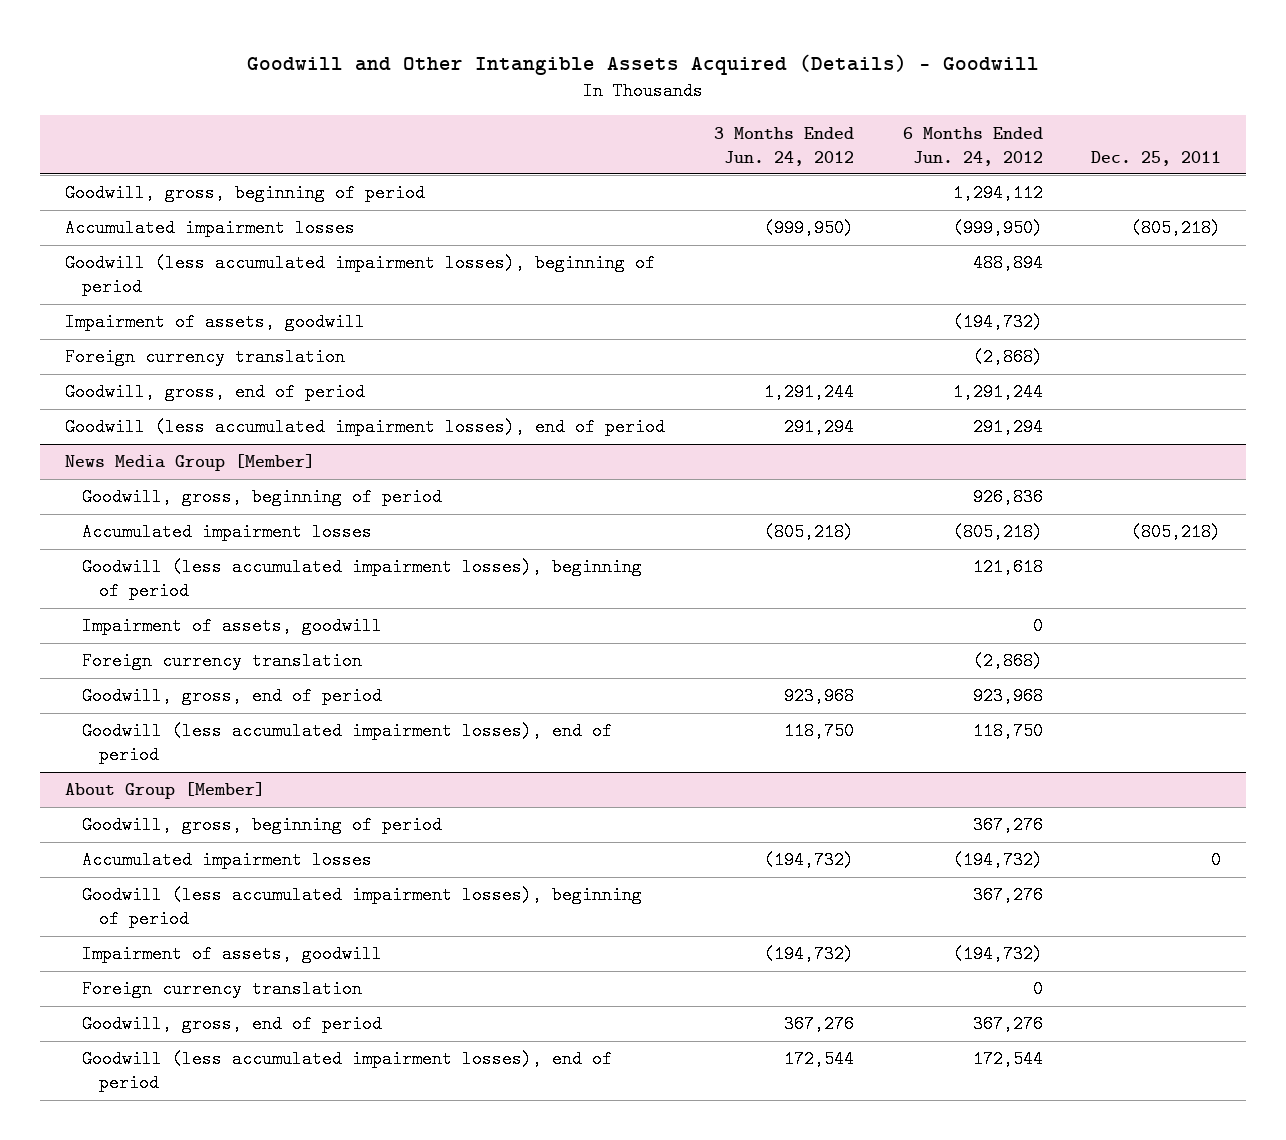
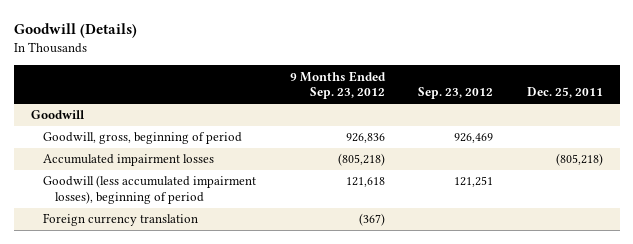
- Goodwill and Other Intangible Assets Acquired (Details) - Goodwill
+ Goodwill (Details)
- | 3 Months Ended Jun. 24, 2012 | 6 Months Ended Jun. 24, 2012 | Dec. 25, 2011
+ | 9 Months Ended Sep. 23, 2012 | Sep. 23, 2012 | Dec. 25, 2011
+ Goodwill
- Impairment of assets, goodwill | | (194,732) |
- Goodwill, gross, end of period | 1,291,244 | 1,291,244 |
- Goodwill (less accumulated impairment losses), end of period | 291,294 | 291,294 |
- News Media Group [Member]
- Goodwill, gross, beginning of period | | 926,836 |
- Accumulated impairment losses | (805,218) | (805,218) | (805,218)
- Goodwill (less accumulated impairment losses), beginning of period | | 121,618 |
- Impairment of assets, goodwill | | 0 |
- Foreign currency translation | | (2,868) |
- Goodwill, gross, end of period | 923,968 | 923,968 |
- Goodwill (less accumulated impairment losses), end of period | 118,750 | 118,750 |
- About Group [Member]
- Goodwill, gross, beginning of period | | 367,276 |
- Accumulated impairment losses | (194,732) | (194,732) | 0
- Goodwill (less accumulated impairment losses), beginning of period | | 367,276 |
- Impairment of assets, goodwill | (194,732) | (194,732) |
- Foreign currency translation | | 0 |
- Goodwill, gross, end of period | 367,276 | 367,276 |
- Goodwill (less accumulated impairment losses), end of period | 172,544 | 172,544 |

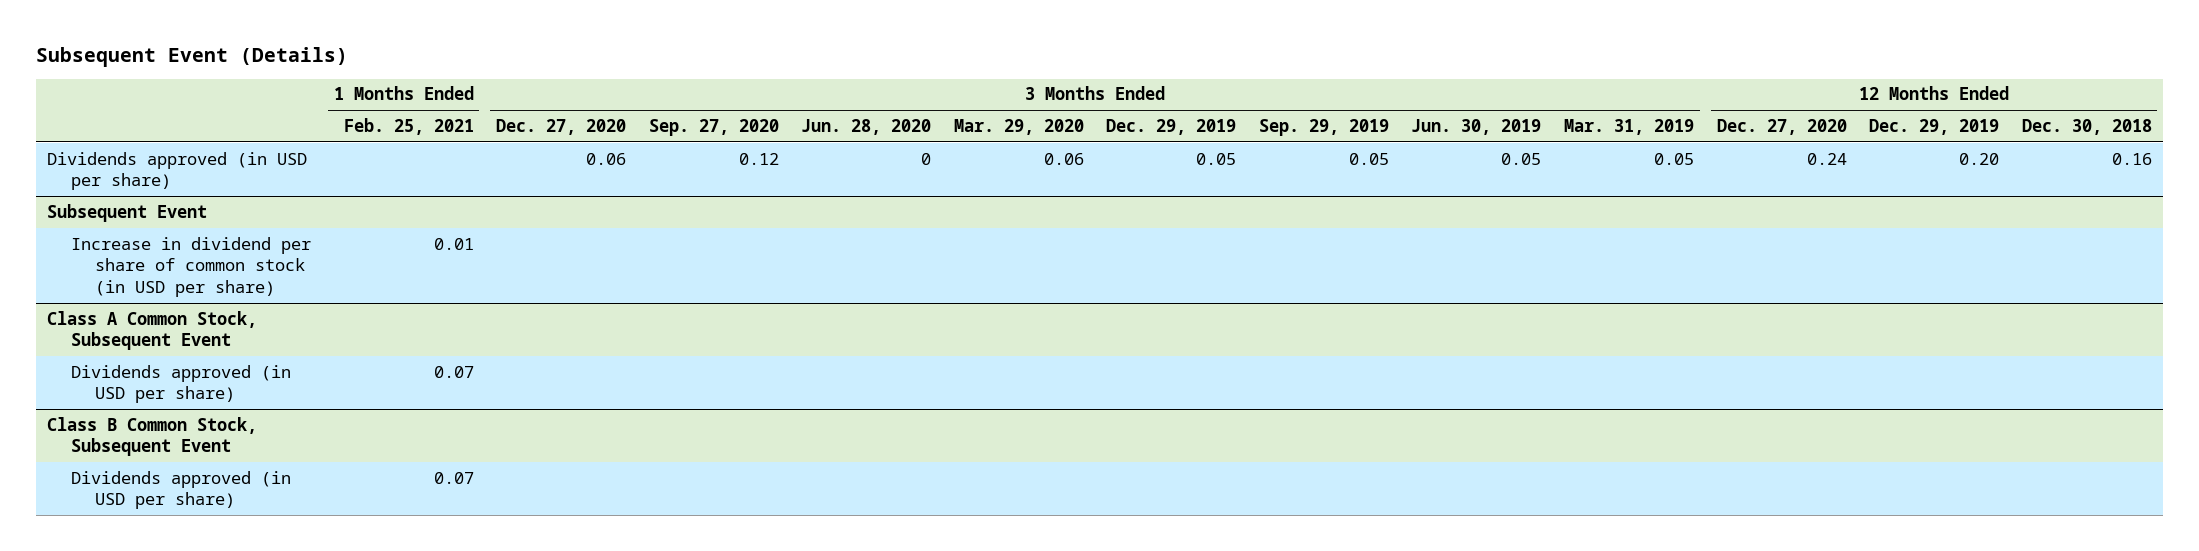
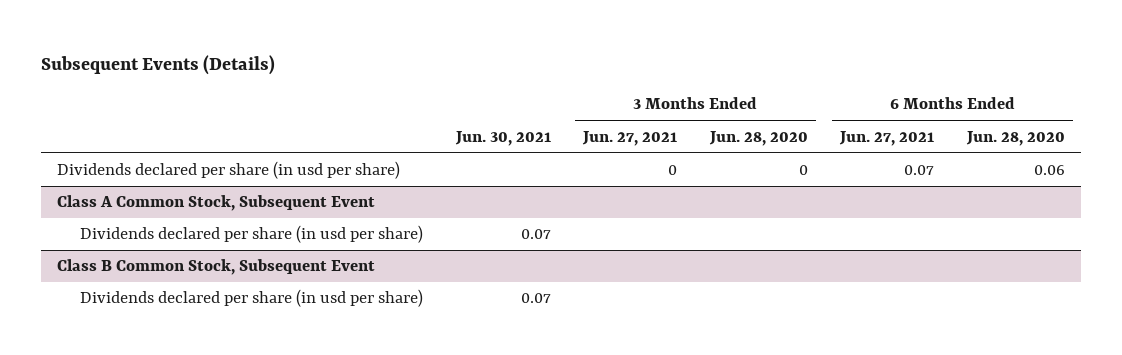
- Subsequent Event (Details)
+ Subsequent Events (Details)
- | 1 Months Ended Feb. 25, 2021 | 3 Months Ended Dec. 27, 2020 | 3 Months Ended Sep. 27, 2020 | 3 Months Ended Jun. 28, 2020 | 3 Months Ended Mar. 29, 2020 | 3 Months Ended Dec. 29, 2019 | 3 Months Ended Sep. 29, 2019 | 3 Months Ended Jun. 30, 2019 | 3 Months Ended Mar. 31, 2019 | 12 Months Ended Dec. 27, 2020 | 12 Months Ended Dec. 29, 2019 | 12 Months Ended Dec. 30, 2018
+ | Jun. 30, 2021 | 3 Months Ended Jun. 27, 2021 | 3 Months Ended Jun. 28, 2020 | 6 Months Ended Jun. 27, 2021 | 6 Months Ended Jun. 28, 2020
- Dividends approved (in USD per share) | | 0.06 | 0.12 | 0 | 0.06 | 0.05 | 0.05 | 0.05 | 0.05 | 0.24 | 0.20 | 0.16
- Subsequent Event
- Increase in dividend per share of common stock (in USD per share) | 0.01 | | | | | | | | | | |
+ Dividends declared per share (in usd per share) | | 0 | 0 | 0.07 | 0.06
@ Class A Common Stock, Subsequent Event
- Dividends approved (in USD per share) | 0.07 | | | | | | | | | | |
+ Dividends declared per share (in usd per share) | 0.07 | | | |
@ Class B Common Stock, Subsequent Event
- Dividends approved (in USD per share) | 0.07 | | | | | | | | | | |
+ Dividends declared per share (in usd per share) | 0.07 | | | |

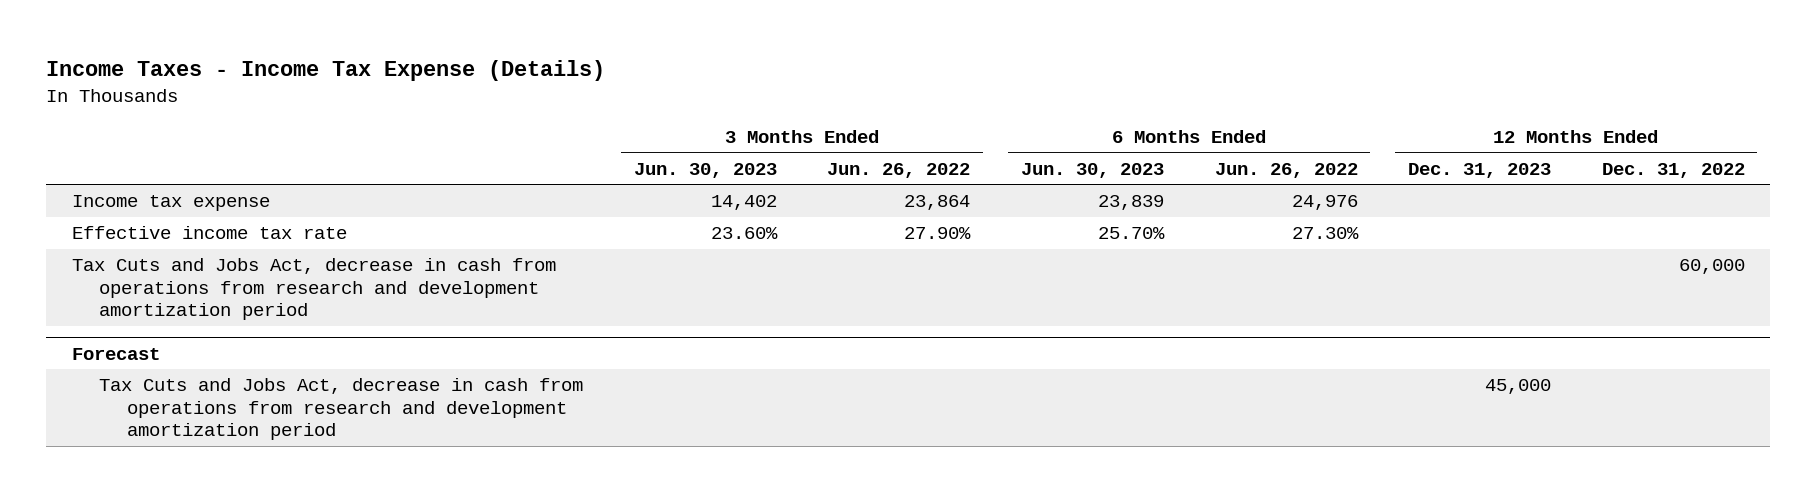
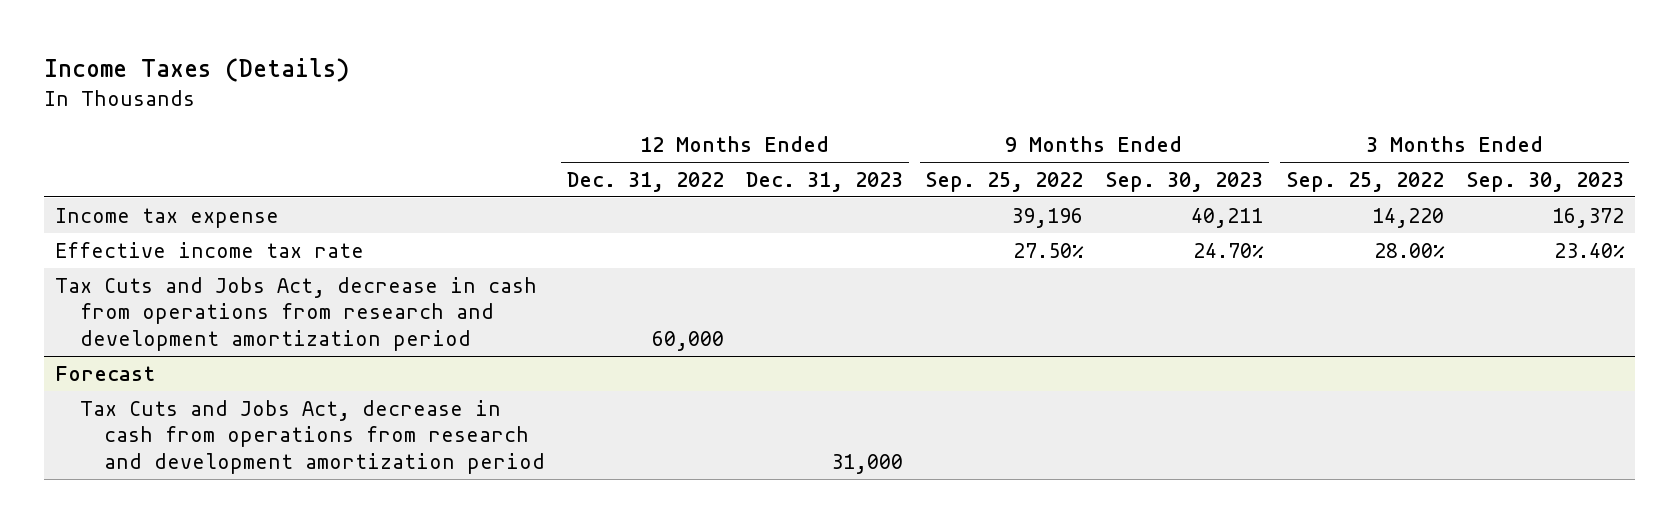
- Income Taxes - Income Tax Expense (Details)
+ Income Taxes (Details)
- | 3 Months Ended Jun. 30, 2023 | 3 Months Ended Jun. 26, 2022 | 6 Months Ended Jun. 30, 2023 | 6 Months Ended Jun. 26, 2022 | 12 Months Ended Dec. 31, 2023 | 12 Months Ended Dec. 31, 2022
+ | 12 Months Ended Dec. 31, 2022 | 12 Months Ended Dec. 31, 2023 | 9 Months Ended Sep. 25, 2022 | 9 Months Ended Sep. 30, 2023 | 3 Months Ended Sep. 25, 2022 | 3 Months Ended Sep. 30, 2023
@ Forecast
- Tax Cuts and Jobs Act, decrease in cash from operations from research and development amortization period | | | | | 45,000 |
+ Tax Cuts and Jobs Act, decrease in cash from operations from research and development amortization period | | 31,000 | | | |

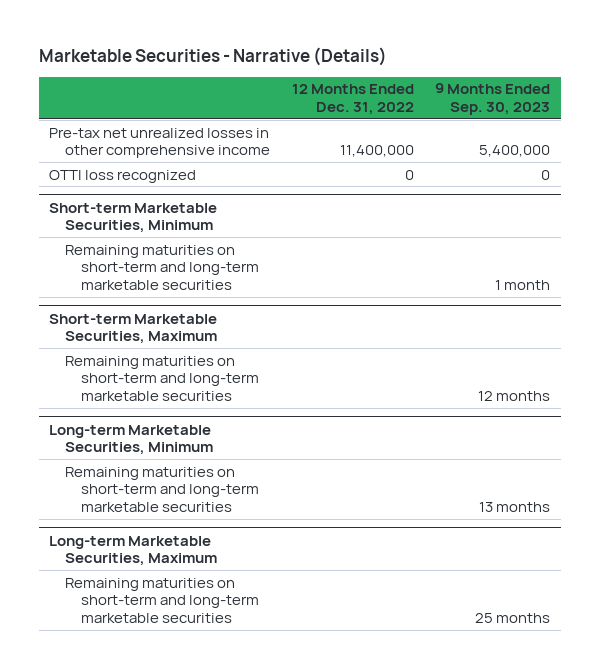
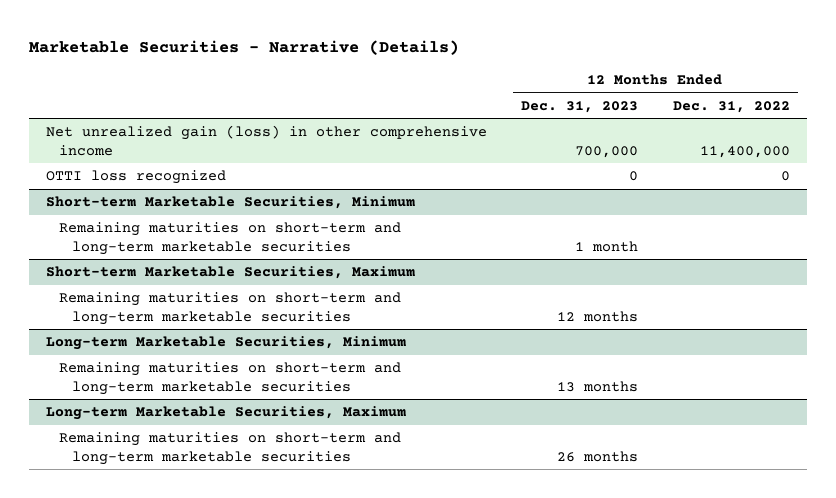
- | 12 Months Ended Dec. 31, 2022 | 9 Months Ended Sep. 30, 2023
+ | 12 Months Ended Dec. 31, 2023 | 12 Months Ended Dec. 31, 2022
- Pre-tax net unrealized losses in other comprehensive income | 11,400,000 | 5,400,000
+ Net unrealized gain (loss) in other comprehensive income | 700,000 | 11,400,000

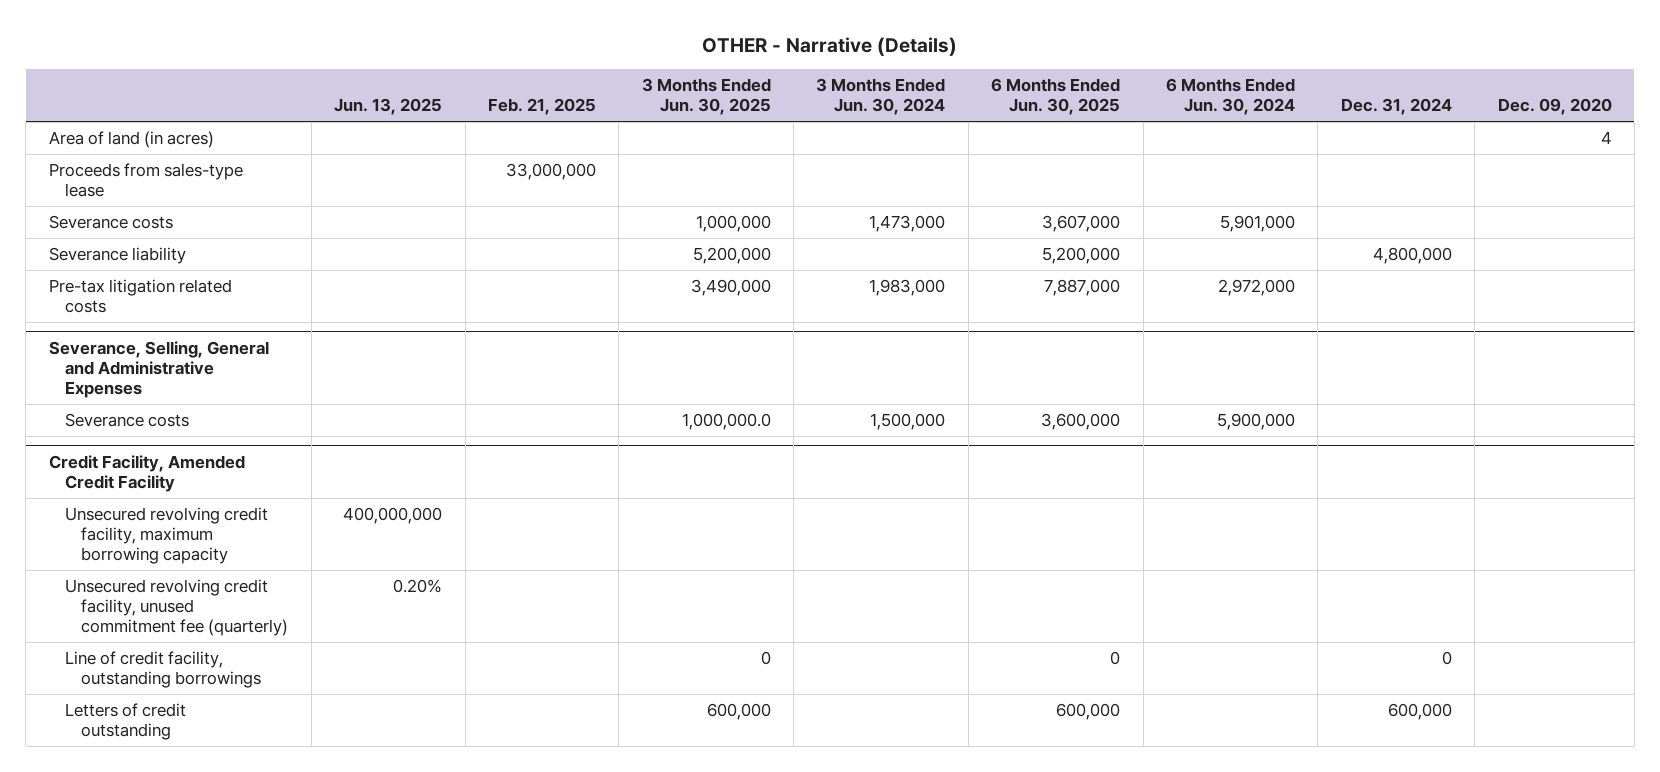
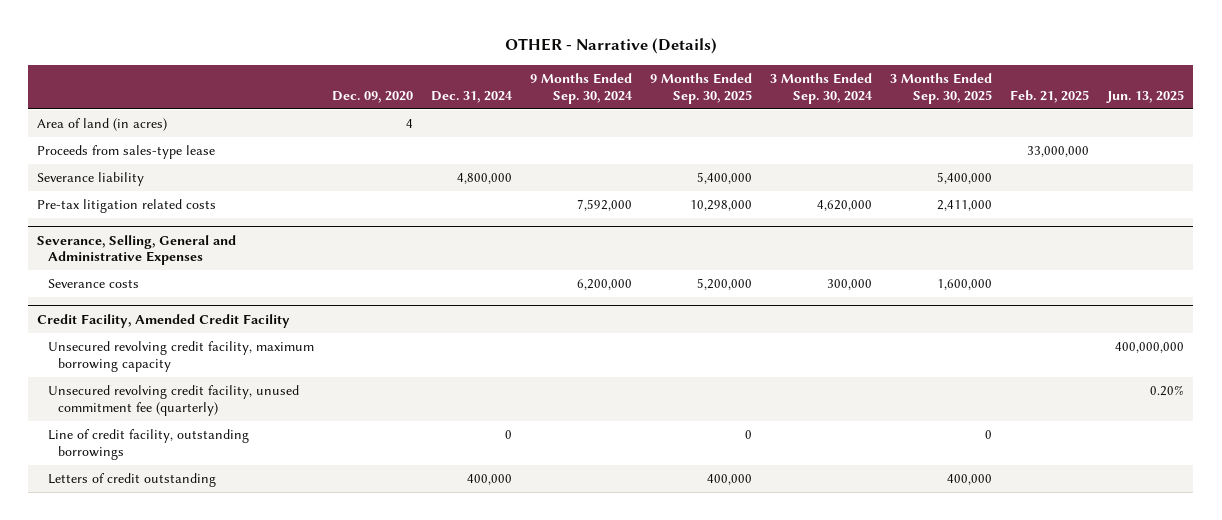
- | Jun. 13, 2025 | Feb. 21, 2025 | 3 Months Ended Jun. 30, 2025 | 3 Months Ended Jun. 30, 2024 | 6 Months Ended Jun. 30, 2025 | 6 Months Ended Jun. 30, 2024 | Dec. 31, 2024 | Dec. 09, 2020
+ | Dec. 09, 2020 | Dec. 31, 2024 | 9 Months Ended Sep. 30, 2024 | 9 Months Ended Sep. 30, 2025 | 3 Months Ended Sep. 30, 2024 | 3 Months Ended Sep. 30, 2025 | Feb. 21, 2025 | Jun. 13, 2025
- Severance costs | | | 1,000,000 | 1,473,000 | 3,607,000 | 5,901,000 | |
@ Credit Facility, Amended Credit Facility
- Letters of credit outstanding | | | 600,000 | | 600,000 | | 600,000 |
+ Letters of credit outstanding | | 400,000 | | 400,000 | | 400,000 | |

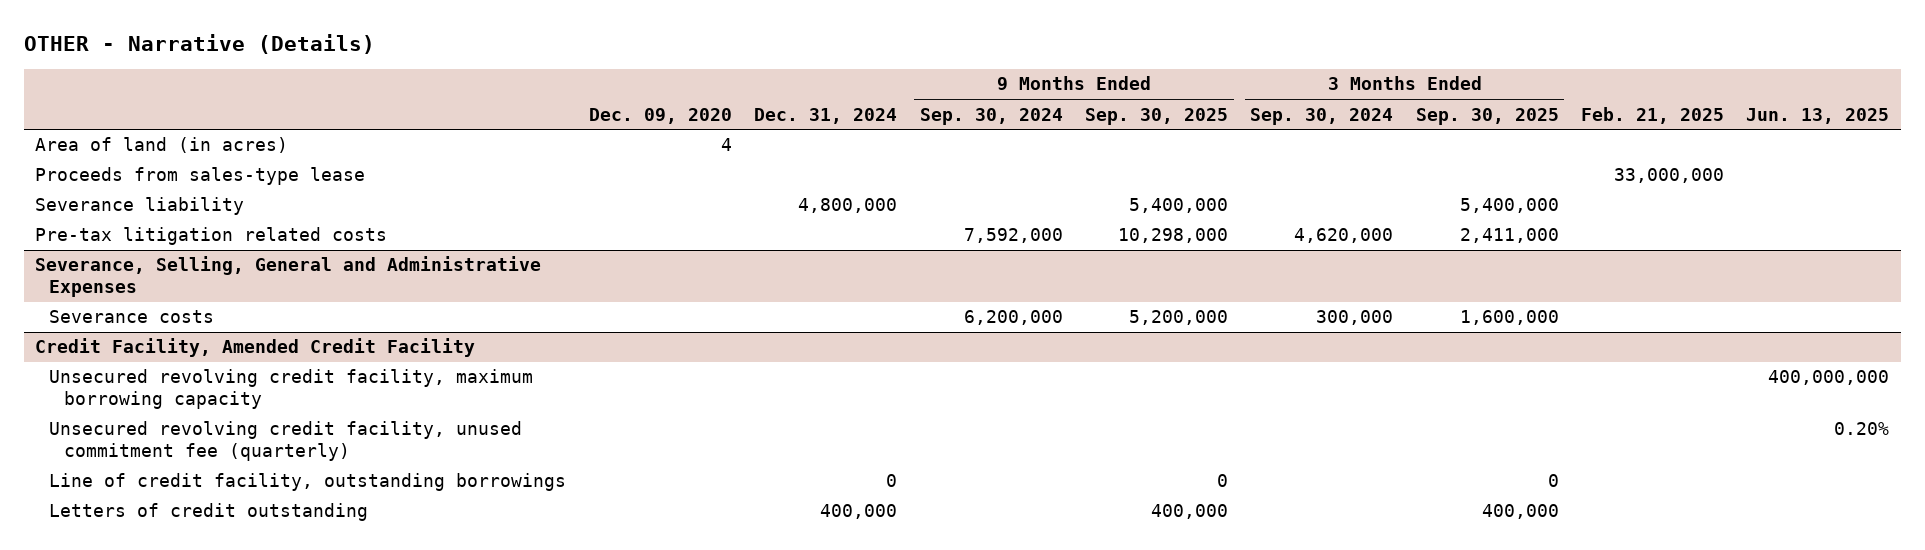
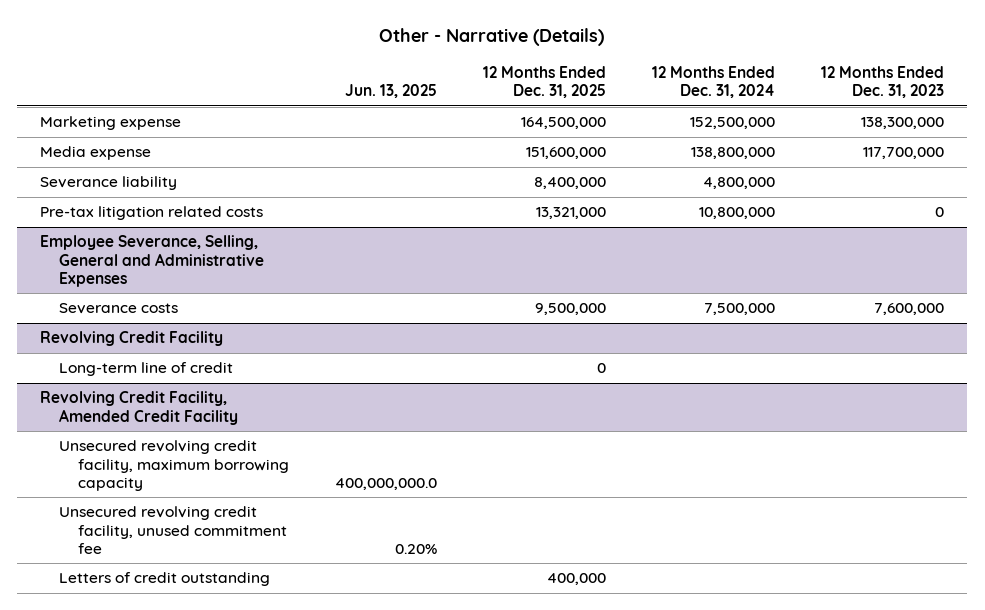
- OTHER - Narrative (Details)
+ Other - Narrative (Details)
- | Dec. 09, 2020 | Dec. 31, 2024 | 9 Months Ended Sep. 30, 2024 | 9 Months Ended Sep. 30, 2025 | 3 Months Ended Sep. 30, 2024 | 3 Months Ended Sep. 30, 2025 | Feb. 21, 2025 | Jun. 13, 2025
+ | Jun. 13, 2025 | 12 Months Ended Dec. 31, 2025 | 12 Months Ended Dec. 31, 2024 | 12 Months Ended Dec. 31, 2023
- Area of land (in acres) | 4 | | | | | | |
- Proceeds from sales-type lease | | | | | | | 33,000,000 |
+ Marketing expense | | 164,500,000 | 152,500,000 | 138,300,000
+ Media expense | | 151,600,000 | 138,800,000 | 117,700,000
- Severance, Selling, General and Administrative Expenses
+ Employee Severance, Selling, General and Administrative Expenses
- Credit Facility, Amended Credit Facility
- Unsecured revolving credit facility, maximum borrowing capacity | | | | | | | | 400,000,000
- Unsecured revolving credit facility, unused commitment fee (quarterly) | | | | | | | | 0.20%
- Line of credit facility, outstanding borrowings | | 0 | | 0 | | 0 | |
+ Revolving Credit Facility
+ Long-term line of credit | | 0 | |
+ Revolving Credit Facility, Amended Credit Facility
+ Unsecured revolving credit facility, maximum borrowing capacity | 400,000,000.0 | | |
+ Unsecured revolving credit facility, unused commitment fee | 0.20% | | |

